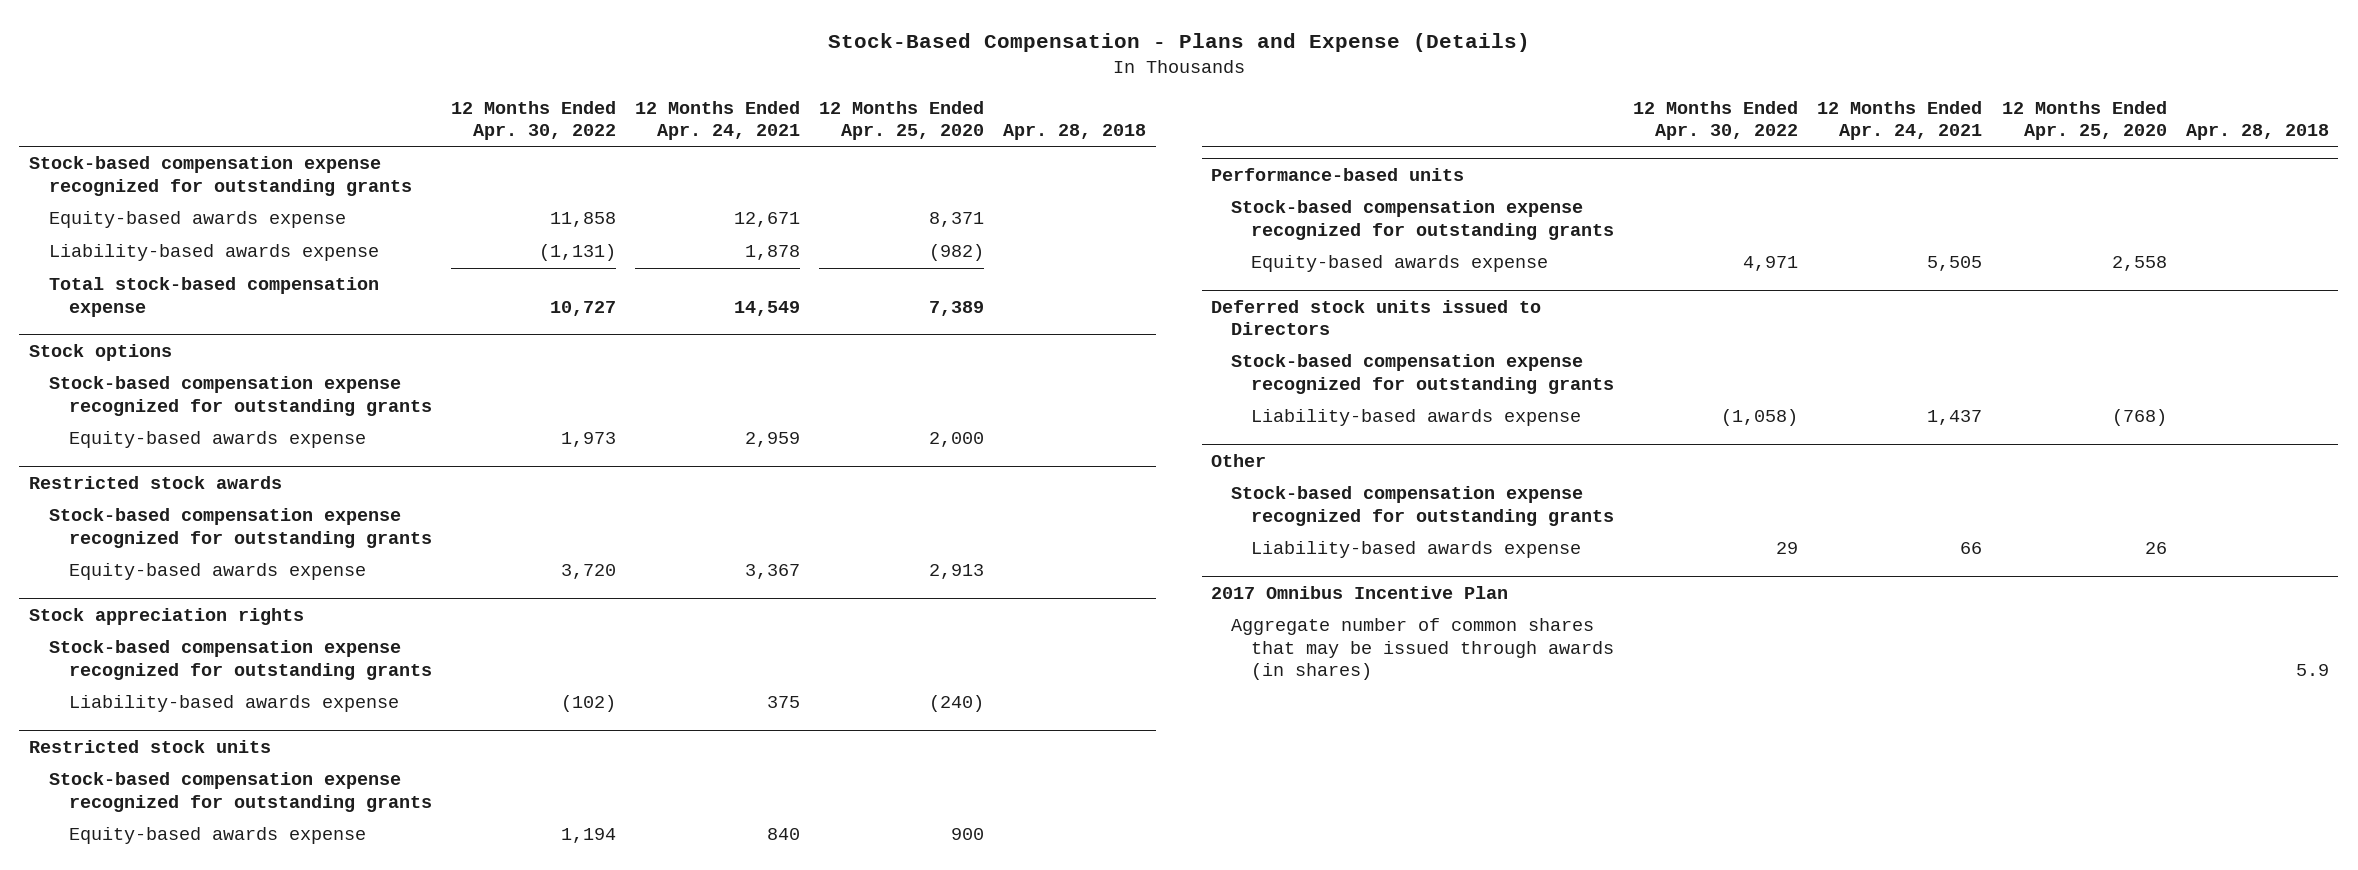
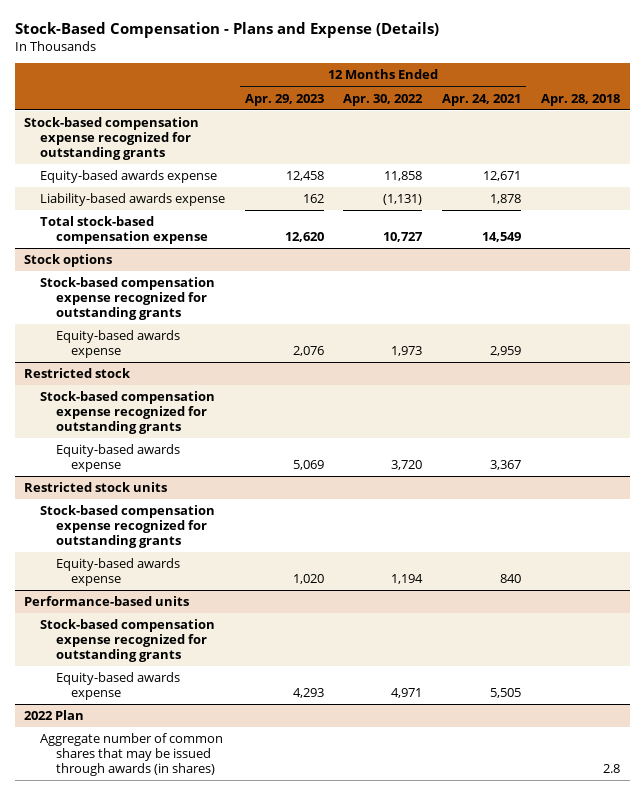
- | 12 Months Ended Apr. 30, 2022 | 12 Months Ended Apr. 24, 2021 | 12 Months Ended Apr. 25, 2020 | Apr. 28, 2018
+ | 12 Months Ended Apr. 29, 2023 | 12 Months Ended Apr. 30, 2022 | 12 Months Ended Apr. 24, 2021 | Apr. 28, 2018
- Restricted stock awards
+ Restricted stock
- Stock appreciation rights
- Stock-based compensation expense recognized for outstanding grants
- Liability-based awards expense | (102) | 375 | (240) |
- Deferred stock units issued to Directors
- Stock-based compensation expense recognized for outstanding grants
- Liability-based awards expense | (1,058) | 1,437 | (768) |
- Other
- Stock-based compensation expense recognized for outstanding grants
- Liability-based awards expense | 29 | 66 | 26 |
- 2017 Omnibus Incentive Plan
- Aggregate number of common shares that may be issued through awards (in shares) | | | | 5.9
+ 2022 Plan
+ Aggregate number of common shares that may be issued through awards (in shares) | | | | 2.8

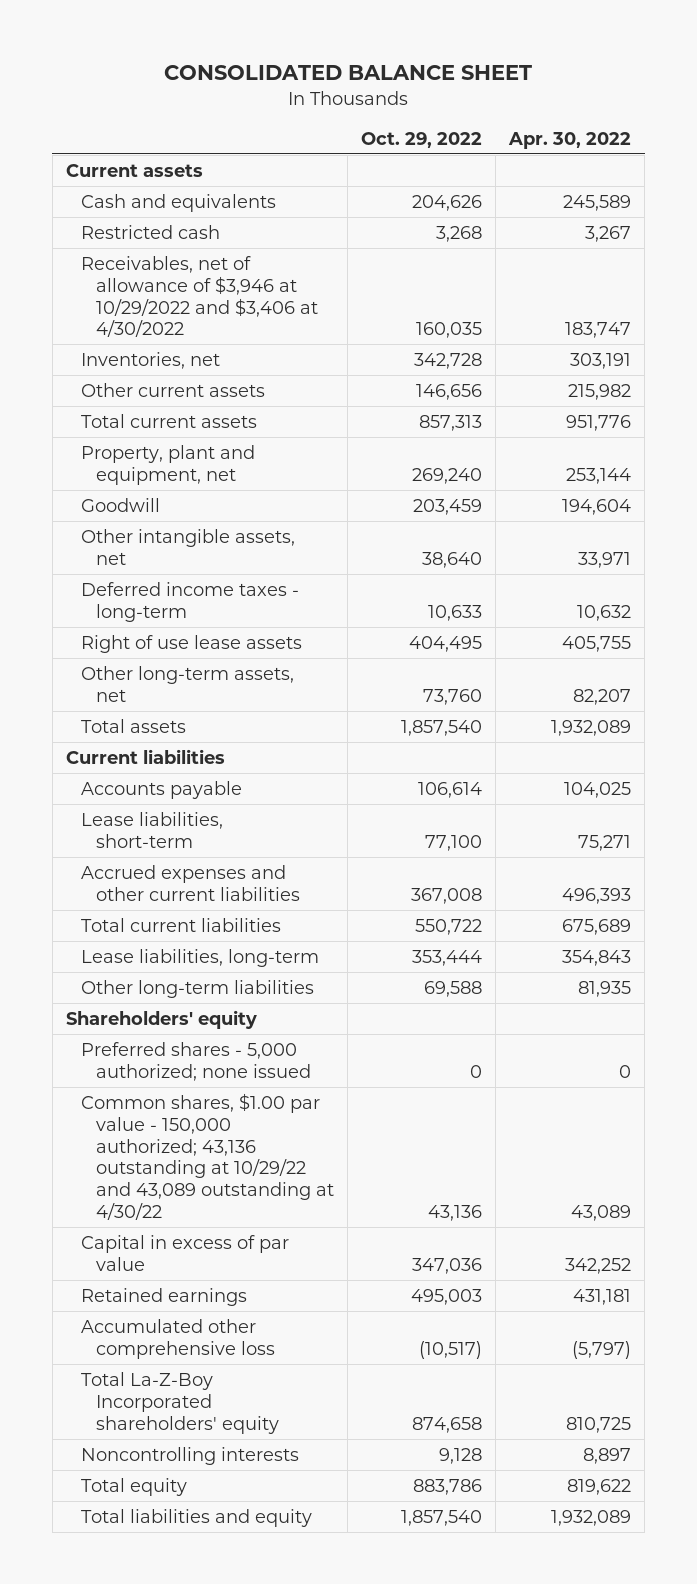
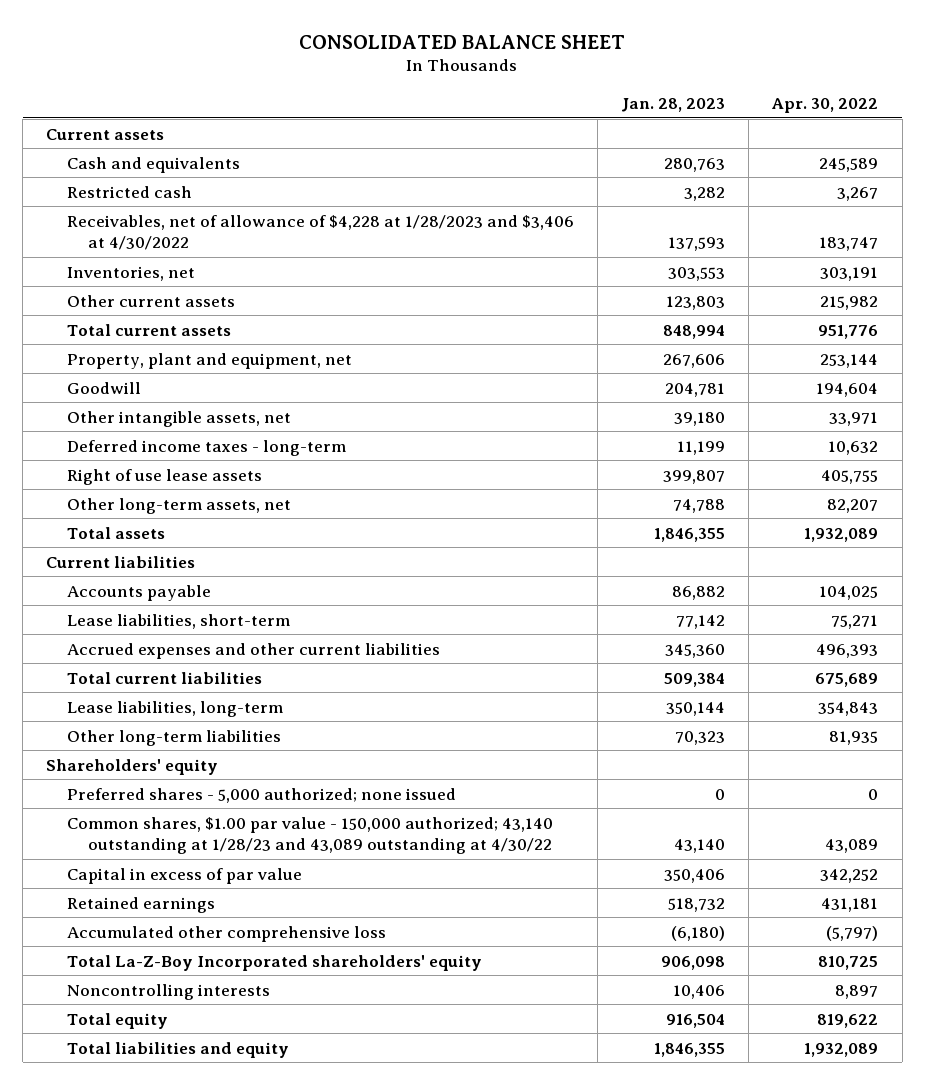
- | Oct. 29, 2022 | Apr. 30, 2022
+ | Jan. 28, 2023 | Apr. 30, 2022
- Receivables, net of allowance of $3,946 at 10/29/2022 and $3,406 at 4/30/2022 | 160,035 | 183,747
+ Receivables, net of allowance of $4,228 at 1/28/2023 and $3,406 at 4/30/2022 | 137,593 | 183,747
- Common shares, $1.00 par value - 150,000 authorized; 43,136 outstanding at 10/29/22 and 43,089 outstanding at 4/30/22 | 43,136 | 43,089
+ Common shares, $1.00 par value - 150,000 authorized; 43,140 outstanding at 1/28/23 and 43,089 outstanding at 4/30/22 | 43,140 | 43,089

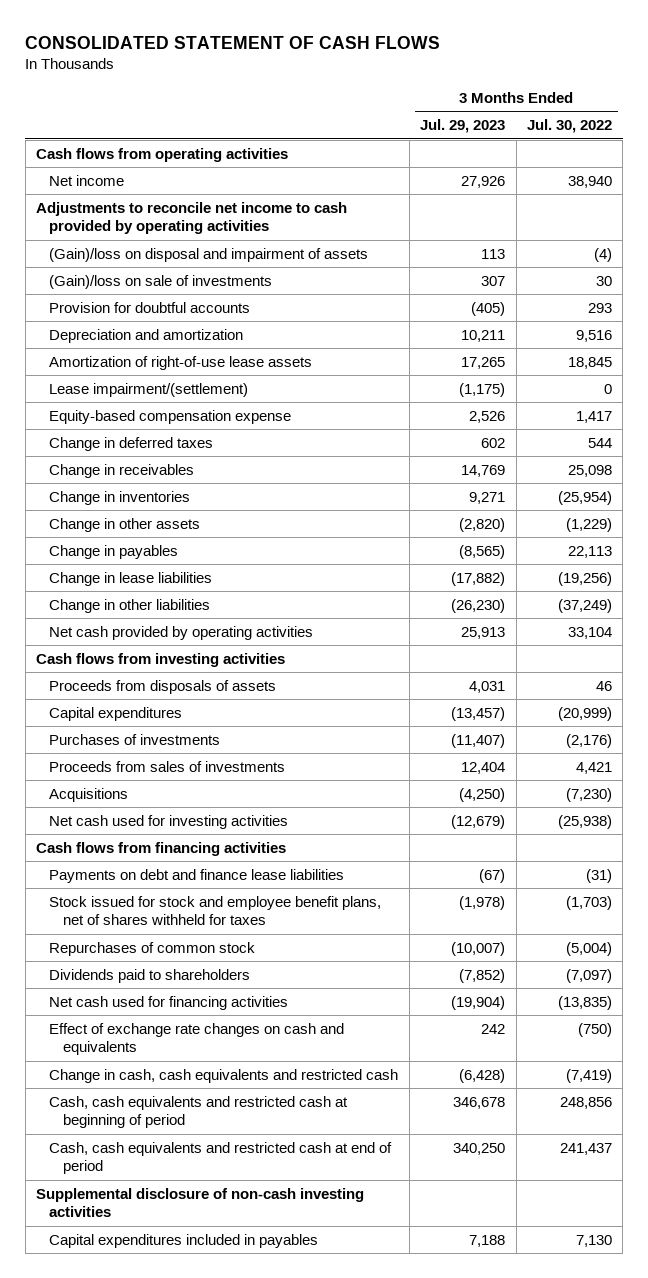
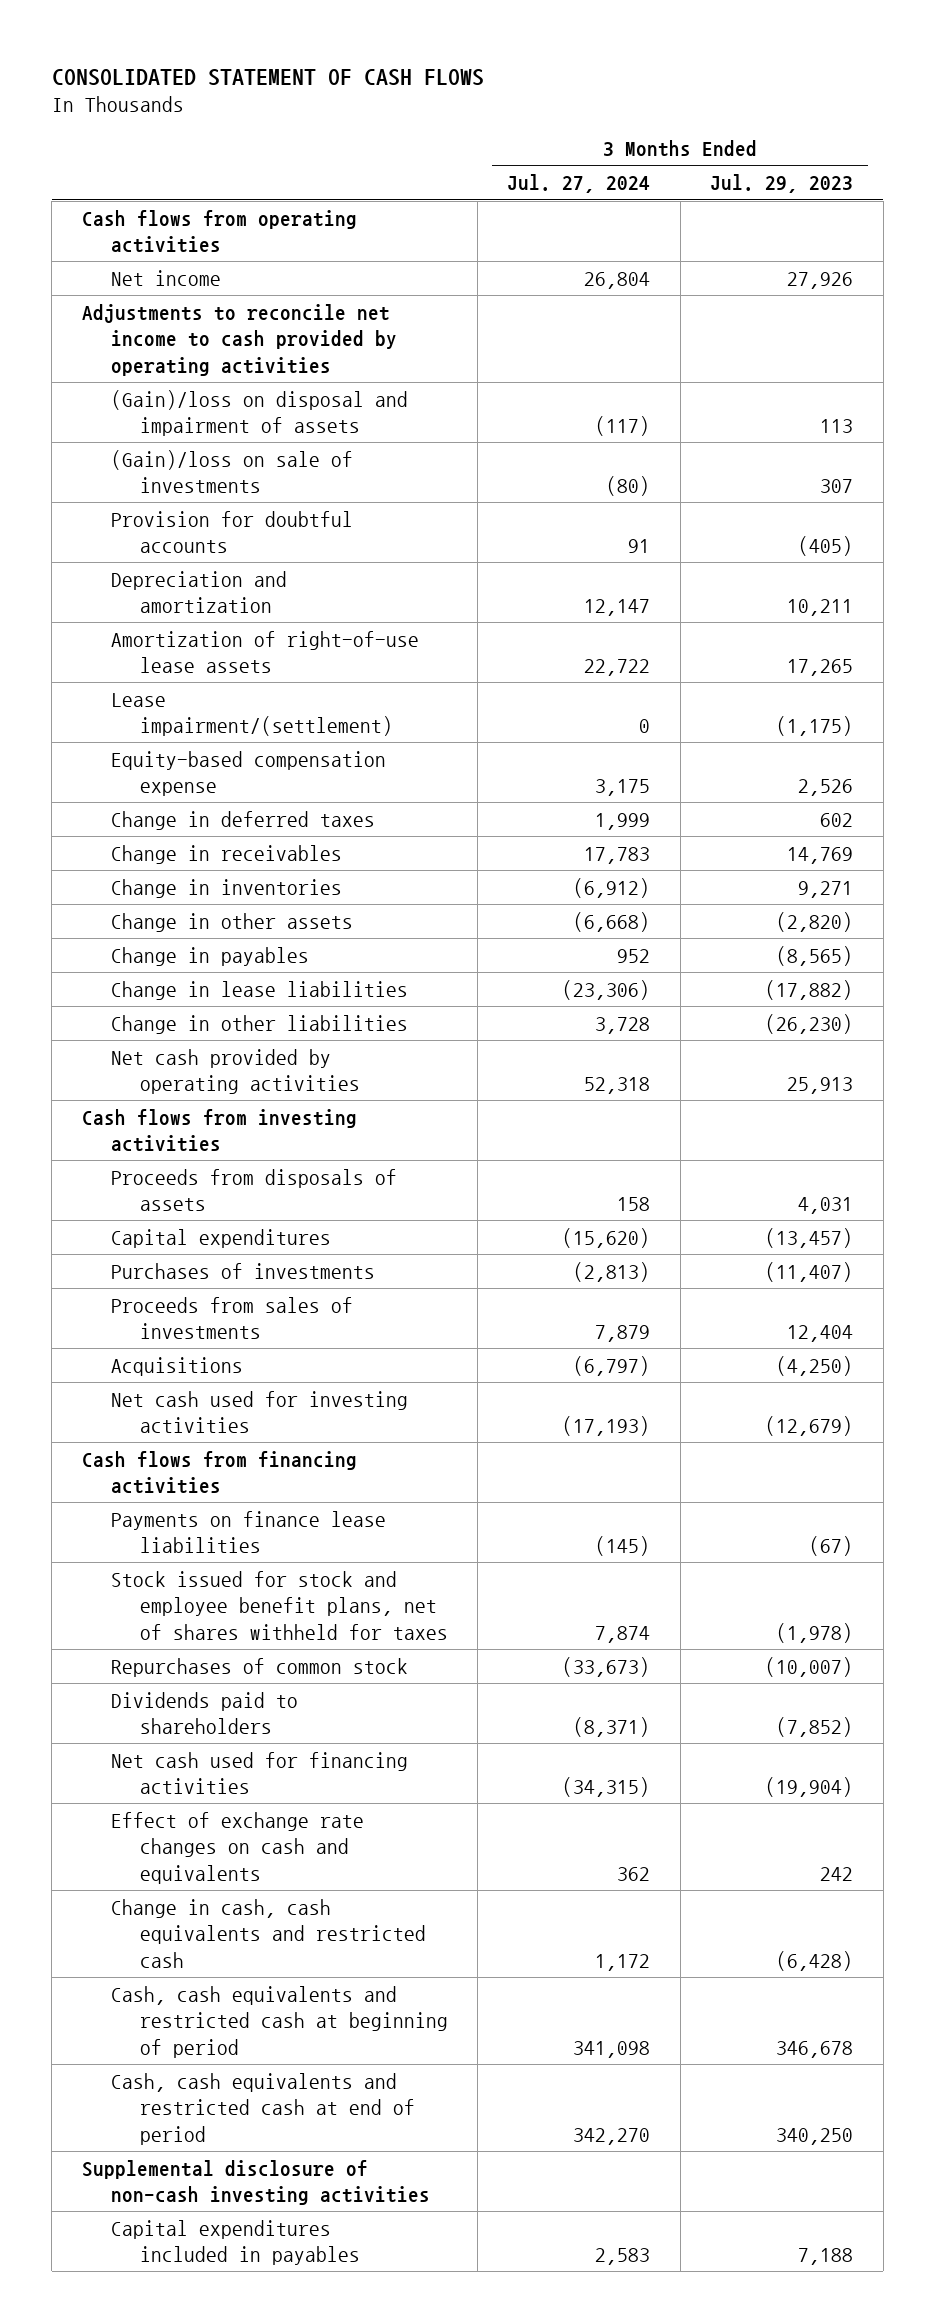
- | 3 Months Ended Jul. 29, 2023 | 3 Months Ended Jul. 30, 2022
+ | 3 Months Ended Jul. 27, 2024 | 3 Months Ended Jul. 29, 2023
- Payments on debt and finance lease liabilities | (67) | (31)
+ Payments on finance lease liabilities | (145) | (67)

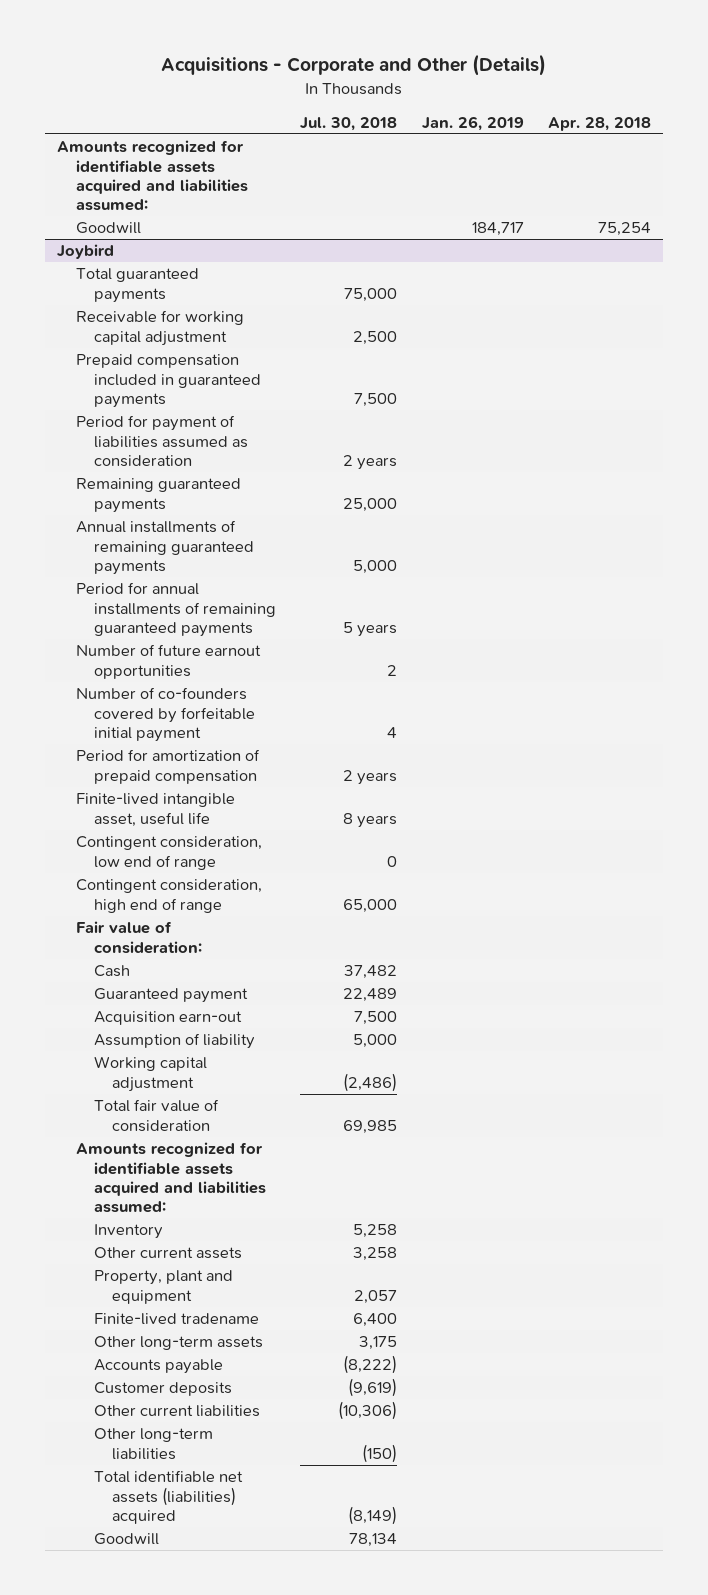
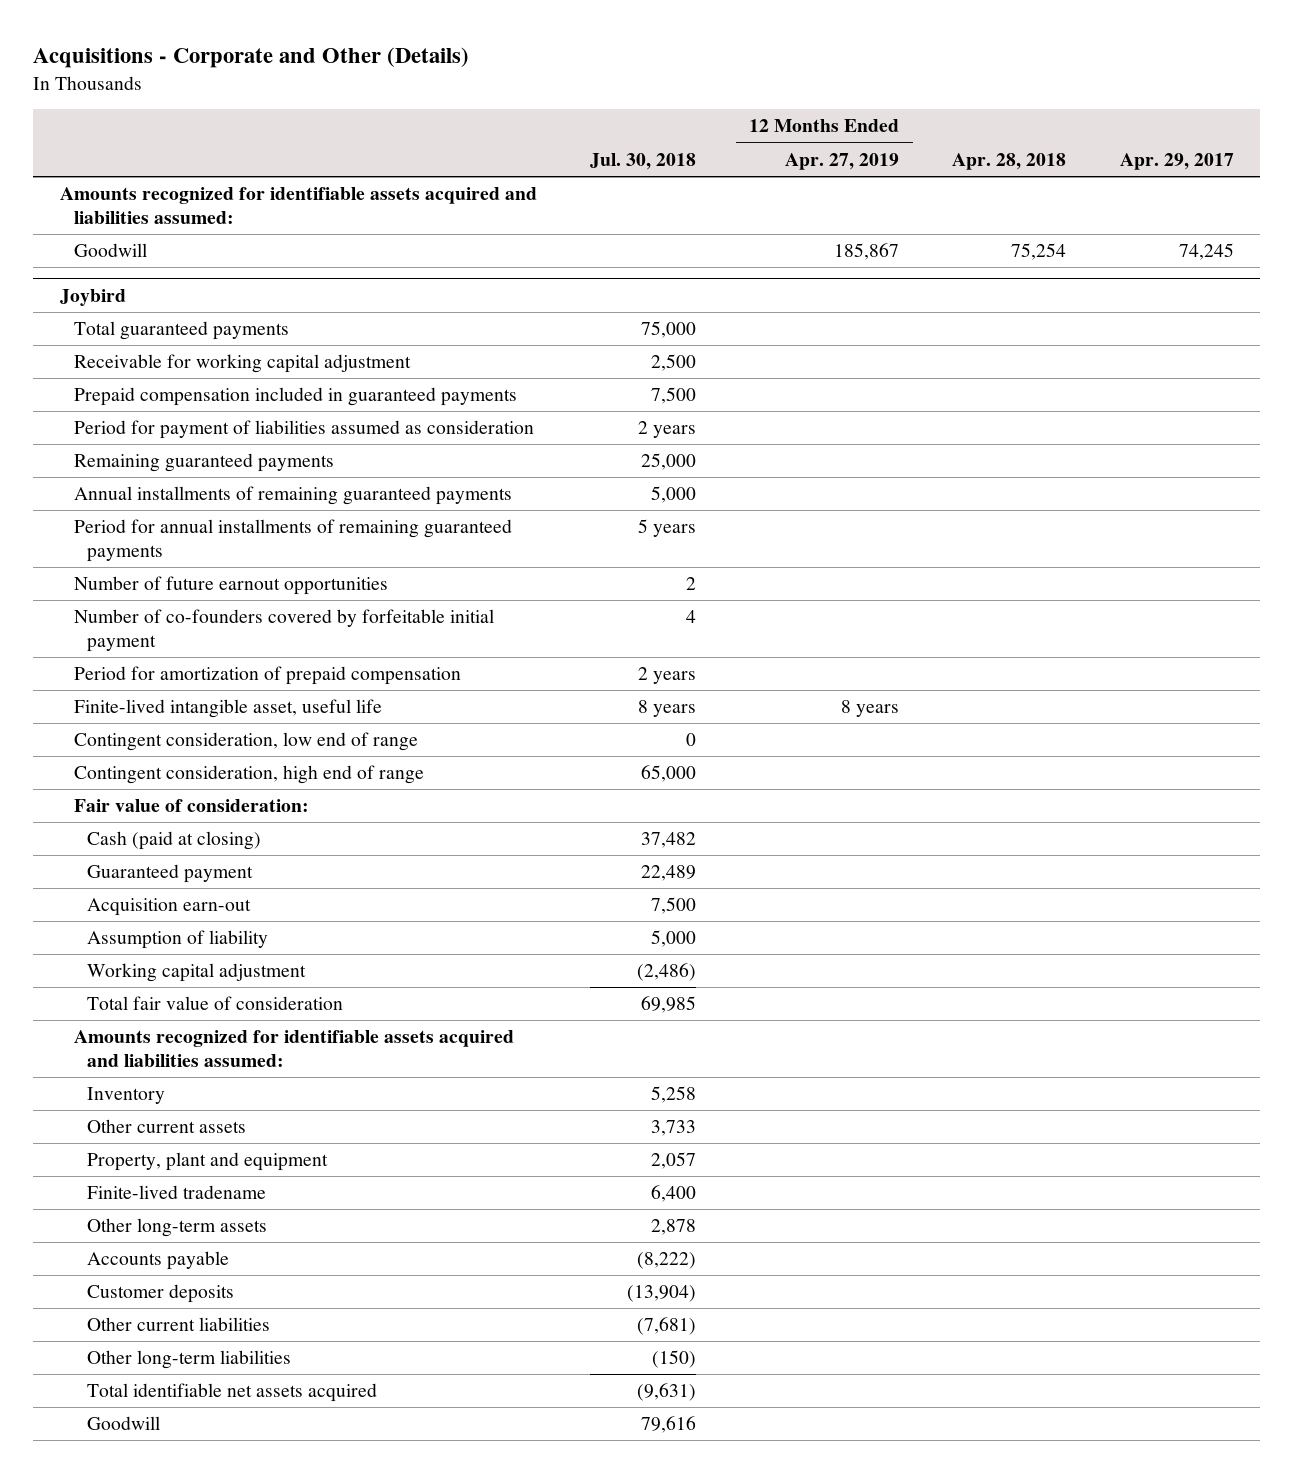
- | Jul. 30, 2018 | Jan. 26, 2019 | Apr. 28, 2018
+ | Jul. 30, 2018 | 12 Months Ended Apr. 27, 2019 | Apr. 28, 2018 | Apr. 29, 2017
@ Joybird
- Cash | 37,482 | |
+ Cash (paid at closing) | 37,482 | | |
- Other current assets | 3,258 | |
+ Other current assets | 3,733 | | |
- Other long-term assets | 3,175 | |
+ Other long-term assets | 2,878 | | |
- Customer deposits | (9,619) | |
- Other current liabilities | (10,306) | |
+ Customer deposits | (13,904) | | |
+ Other current liabilities | (7,681) | | |
- Total identifiable net assets (liabilities) acquired | (8,149) | |
- Goodwill | 78,134 | |
+ Total identifiable net assets acquired | (9,631) | | |
+ Goodwill | 79,616 | | |

